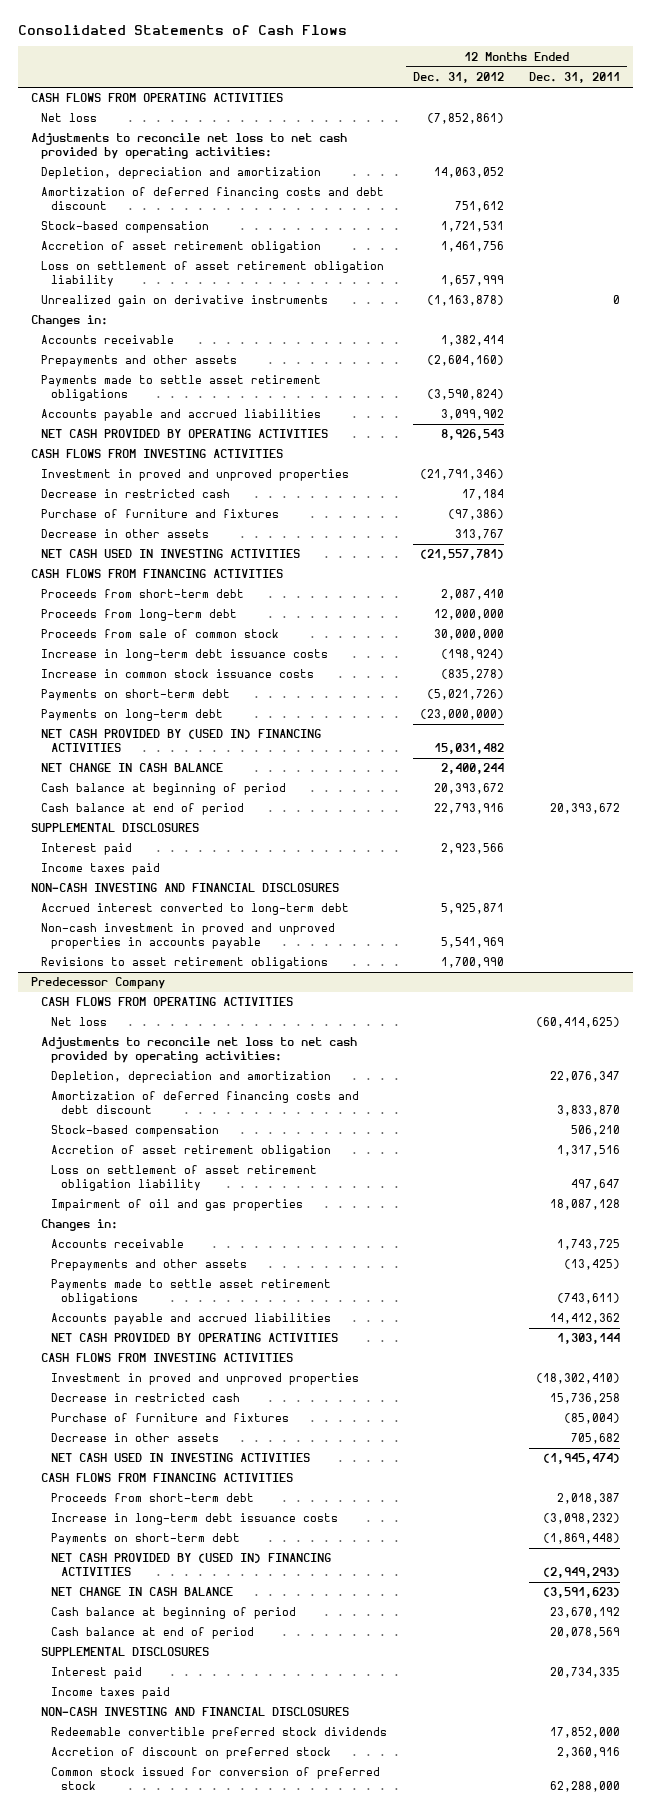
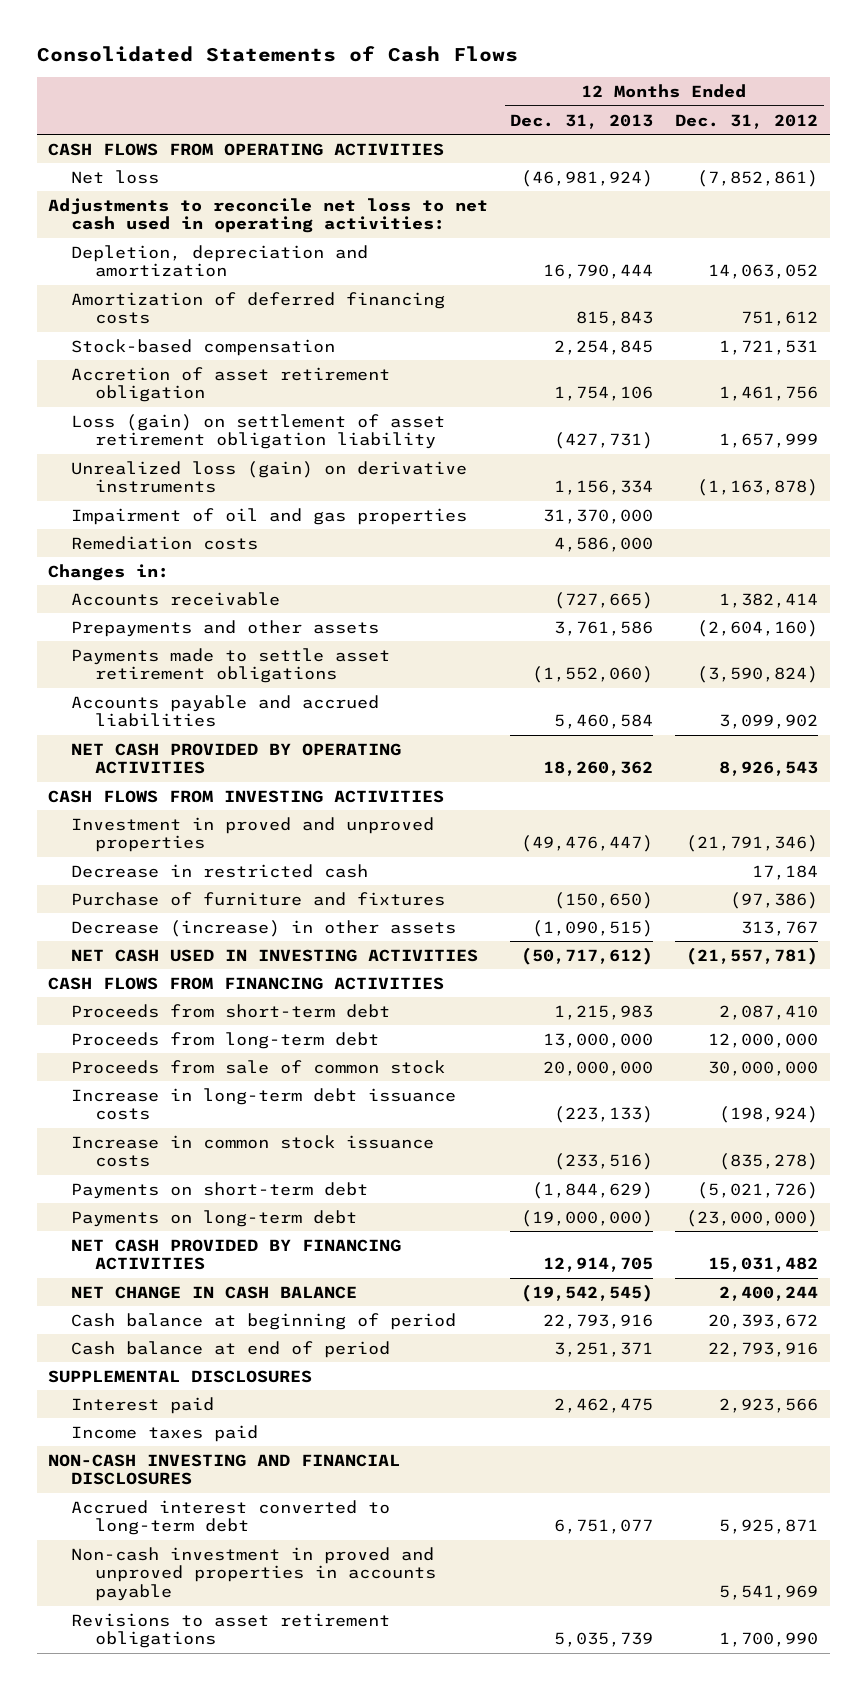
- | 12 Months Ended Dec. 31, 2012 | 12 Months Ended Dec. 31, 2011
+ | 12 Months Ended Dec. 31, 2013 | 12 Months Ended Dec. 31, 2012
- Adjustments to reconcile net loss to net cash provided by operating activities:
+ Adjustments to reconcile net loss to net cash used in operating activities:
- Amortization of deferred financing costs and debt discount | 751,612 |
+ Amortization of deferred financing costs | 815,843 | 751,612
- Loss on settlement of asset retirement obligation liability | 1,657,999 |
- Unrealized gain on derivative instruments | (1,163,878) | 0
+ Loss (gain) on settlement of asset retirement obligation liability | (427,731) | 1,657,999
+ Unrealized loss (gain) on derivative instruments | 1,156,334 | (1,163,878)
+ Impairment of oil and gas properties | 31,370,000 |
+ Remediation costs | 4,586,000 |
- Decrease in other assets | 313,767 |
+ Decrease (increase) in other assets | (1,090,515) | 313,767
- NET CASH PROVIDED BY (USED IN) FINANCING ACTIVITIES | 15,031,482 |
+ NET CASH PROVIDED BY FINANCING ACTIVITIES | 12,914,705 | 15,031,482
- Predecessor Company
- CASH FLOWS FROM OPERATING ACTIVITIES
- Net loss | | (60,414,625)
- Adjustments to reconcile net loss to net cash provided by operating activities:
- Depletion, depreciation and amortization | | 22,076,347
- Amortization of deferred financing costs and debt discount | | 3,833,870
- Stock-based compensation | | 506,210
- Accretion of asset retirement obligation | | 1,317,516
- Loss on settlement of asset retirement obligation liability | | 497,647
- Impairment of oil and gas properties | | 18,087,128
- Changes in:
- Accounts receivable | | 1,743,725
- Prepayments and other assets | | (13,425)
- Payments made to settle asset retirement obligations | | (743,611)
- Accounts payable and accrued liabilities | | 14,412,362
- NET CASH PROVIDED BY OPERATING ACTIVITIES | | 1,303,144
- CASH FLOWS FROM INVESTING ACTIVITIES
- Investment in proved and unproved properties | | (18,302,410)
- Decrease in restricted cash | | 15,736,258
- Purchase of furniture and fixtures | | (85,004)
- Decrease in other assets | | 705,682
- NET CASH USED IN INVESTING ACTIVITIES | | (1,945,474)
- CASH FLOWS FROM FINANCING ACTIVITIES
- Proceeds from short-term debt | | 2,018,387
- Increase in long-term debt issuance costs | | (3,098,232)
- Payments on short-term debt | | (1,869,448)
- NET CASH PROVIDED BY (USED IN) FINANCING ACTIVITIES | | (2,949,293)
- NET CHANGE IN CASH BALANCE | | (3,591,623)
- Cash balance at beginning of period | | 23,670,192
- Cash balance at end of period | | 20,078,569
- SUPPLEMENTAL DISCLOSURES
- Interest paid | | 20,734,335
- Income taxes paid
- NON-CASH INVESTING AND FINANCIAL DISCLOSURES
- Redeemable convertible preferred stock dividends | | 17,852,000
- Accretion of discount on preferred stock | | 2,360,916
- Common stock issued for conversion of preferred stock | | 62,288,000

